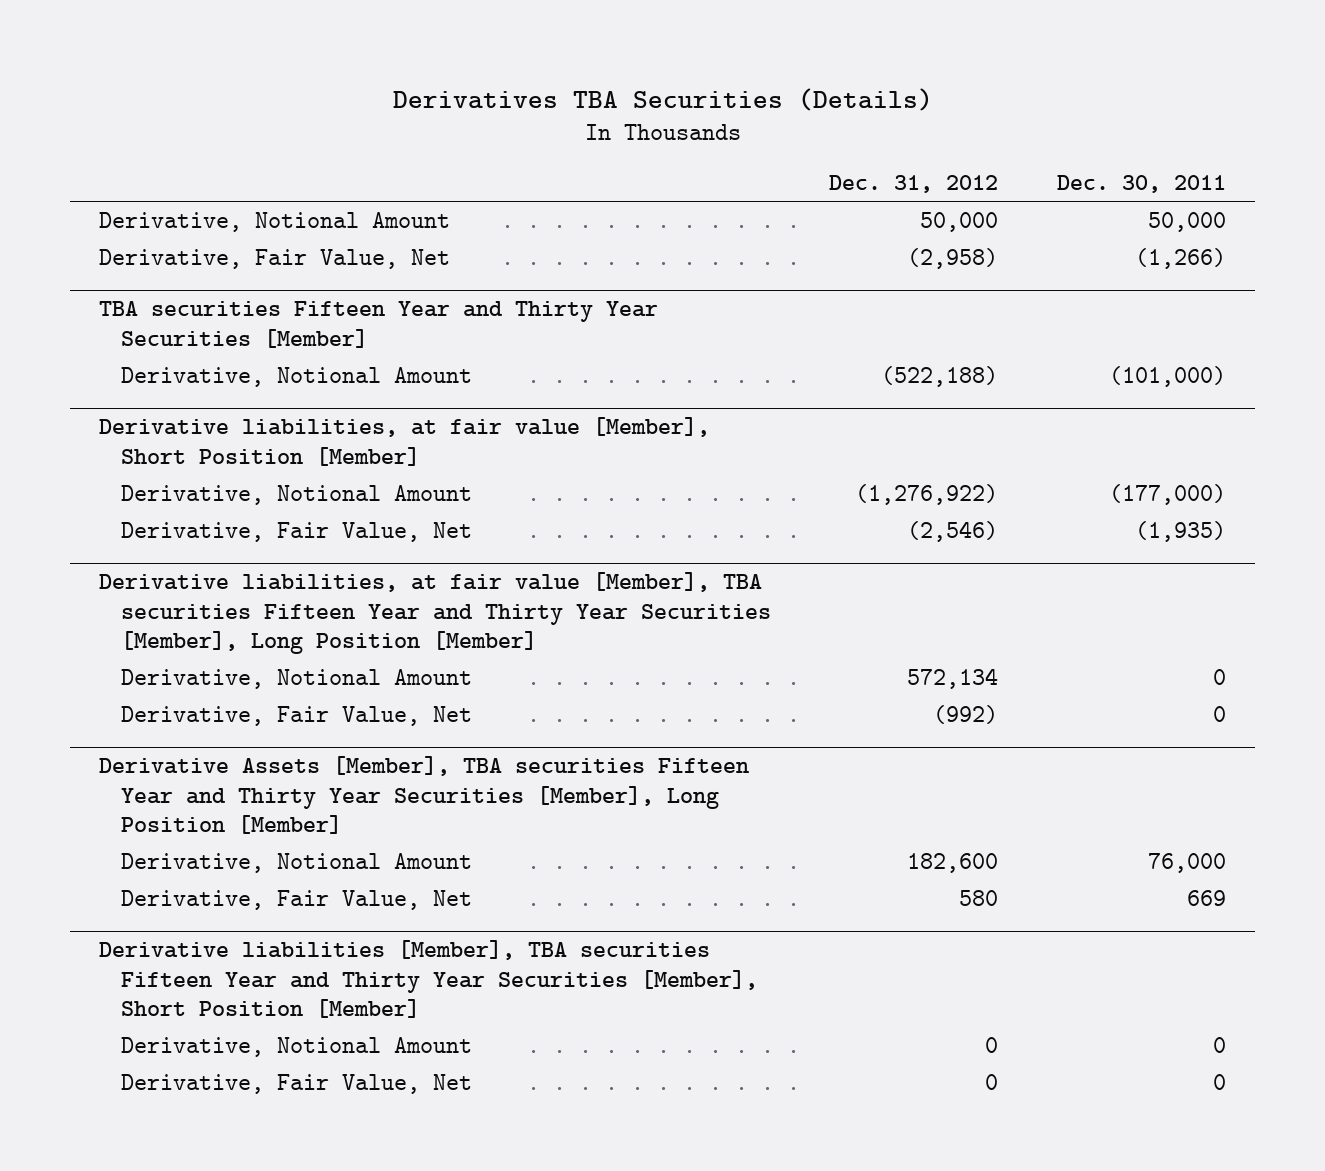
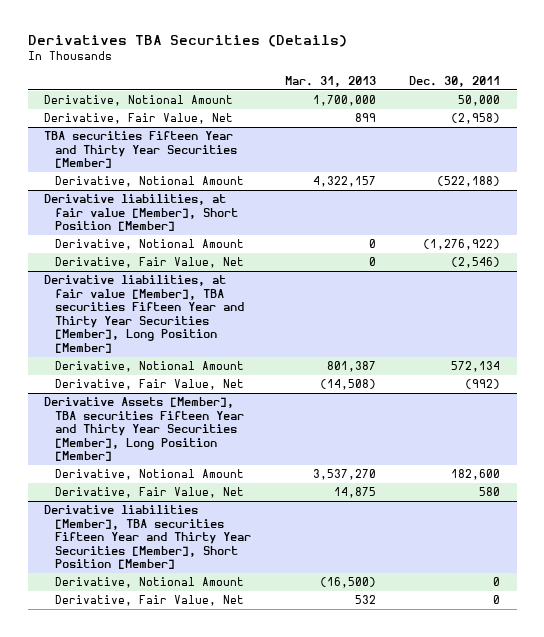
- | Dec. 31, 2012 | Dec. 30, 2011
+ | Mar. 31, 2013 | Dec. 30, 2011
- Derivative, Fair Value, Net | (2,958) | (1,266)
+ Derivative, Fair Value, Net | 899 | (2,958)
@ TBA securities Fifteen Year and Thirty Year Securities [Member]
- Derivative, Notional Amount | (522,188) | (101,000)
+ Derivative, Notional Amount | 4,322,157 | (522,188)
@ Derivative liabilities, at fair value [Member], Short Position [Member]
- Derivative, Notional Amount | (1,276,922) | (177,000)
- Derivative, Fair Value, Net | (2,546) | (1,935)
+ Derivative, Notional Amount | 0 | (1,276,922)
+ Derivative, Fair Value, Net | 0 | (2,546)
@ Derivative liabilities, at fair value [Member], TBA securities Fifteen Year and Thirty Year Securities [Member], Long Position [Member]
- Derivative, Notional Amount | 572,134 | 0
- Derivative, Fair Value, Net | (992) | 0
+ Derivative, Notional Amount | 801,387 | 572,134
+ Derivative, Fair Value, Net | (14,508) | (992)
@ Derivative Assets [Member], TBA securities Fifteen Year and Thirty Year Securities [Member], Long Position [Member]
- Derivative, Notional Amount | 182,600 | 76,000
- Derivative, Fair Value, Net | 580 | 669
+ Derivative, Notional Amount | 3,537,270 | 182,600
+ Derivative, Fair Value, Net | 14,875 | 580

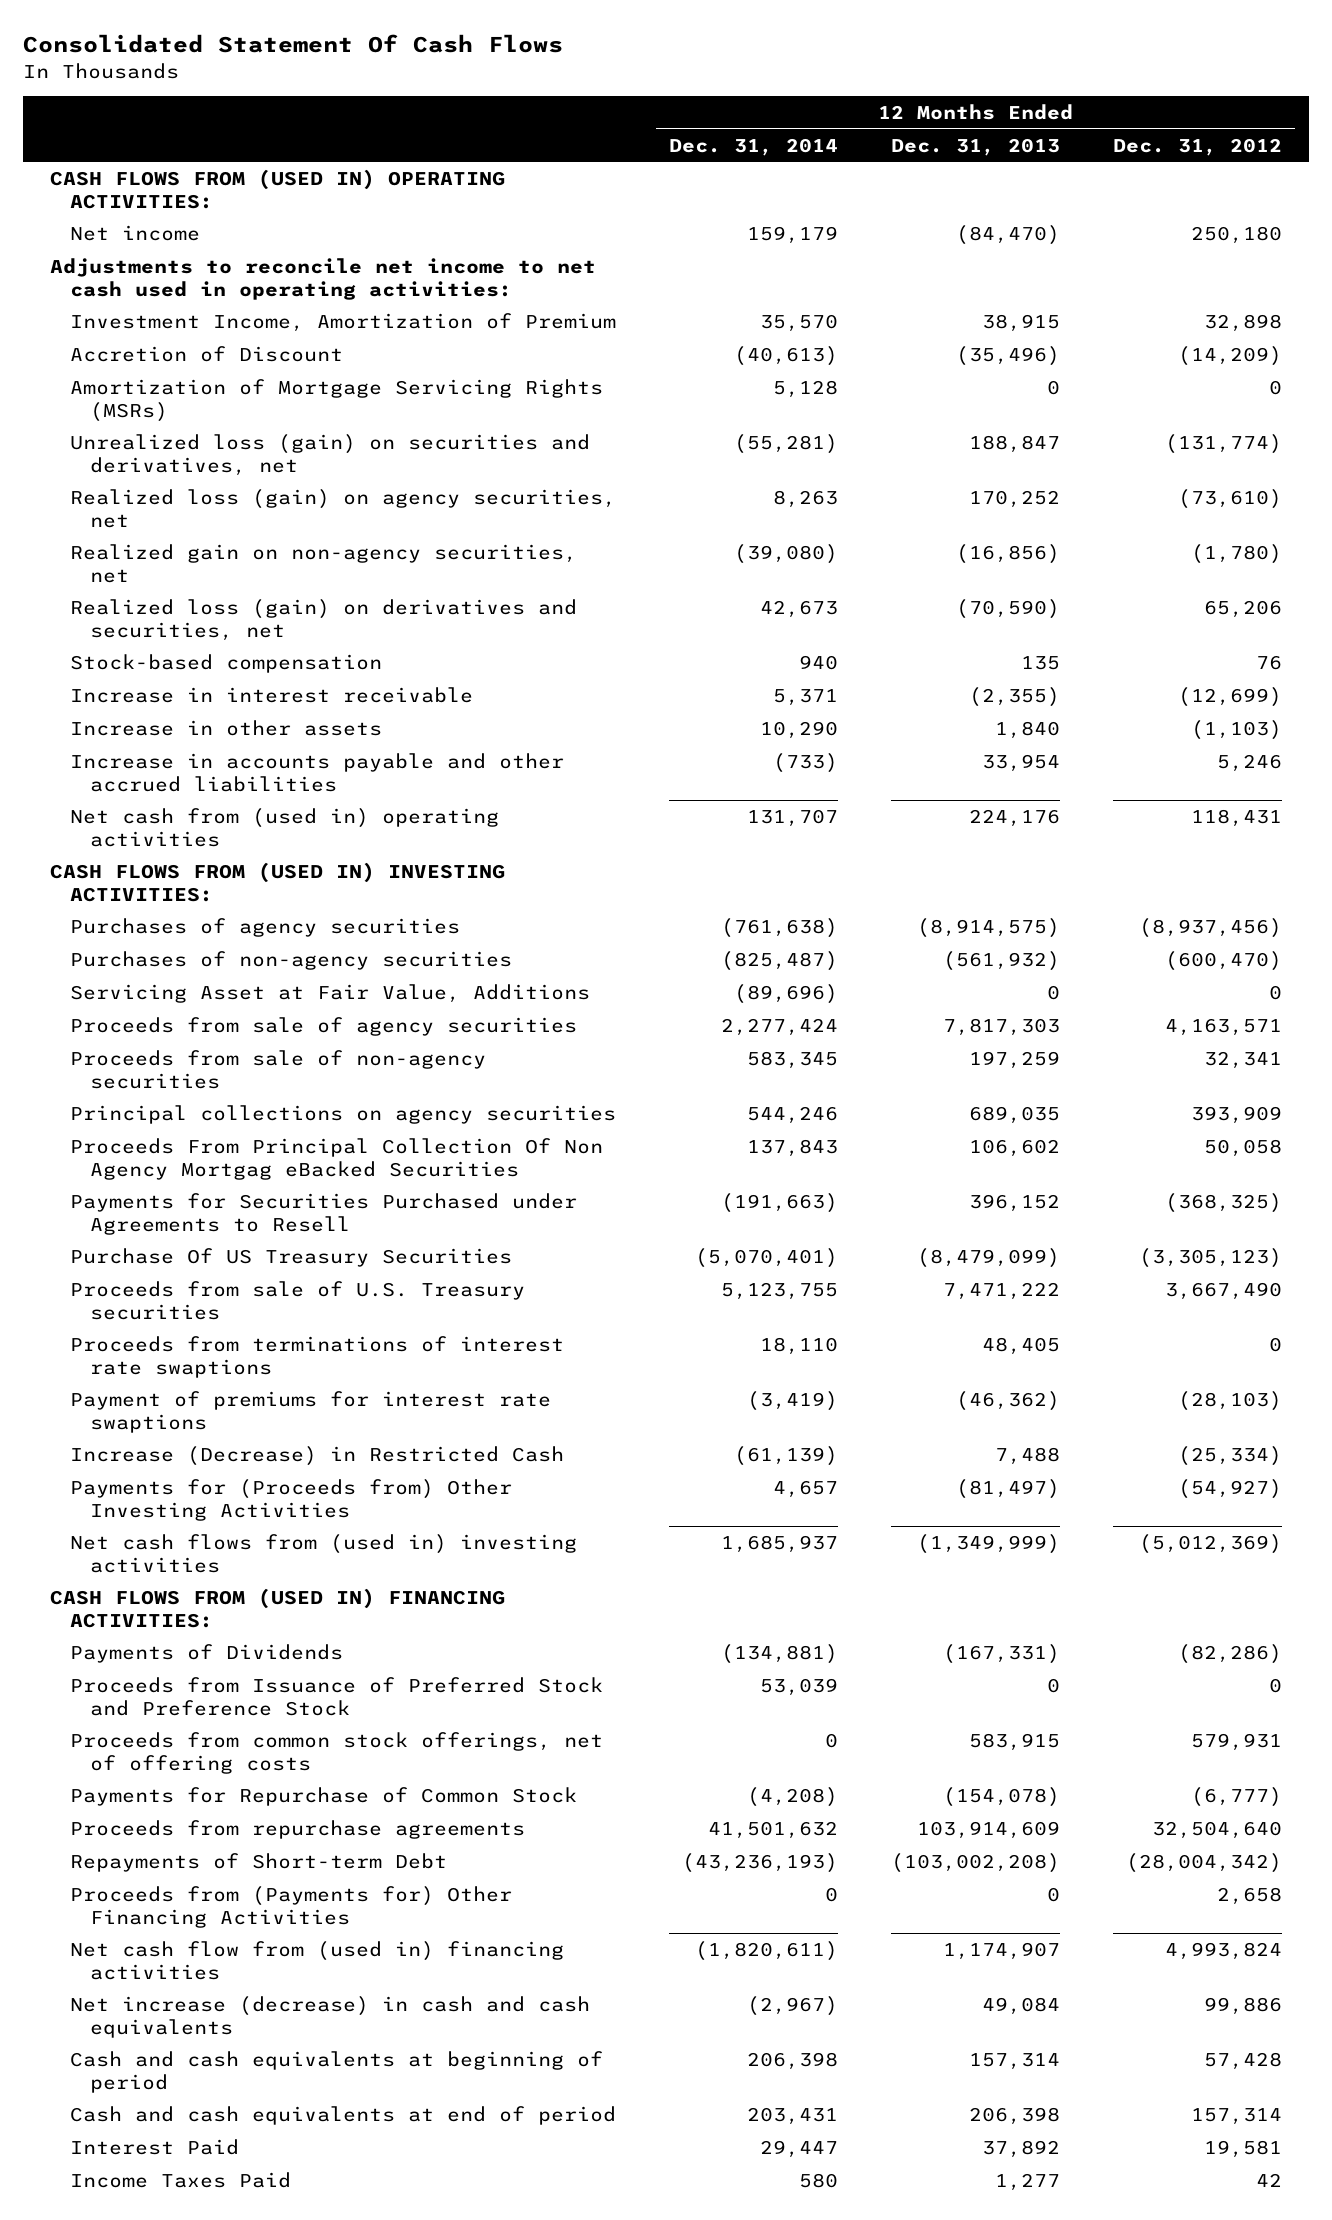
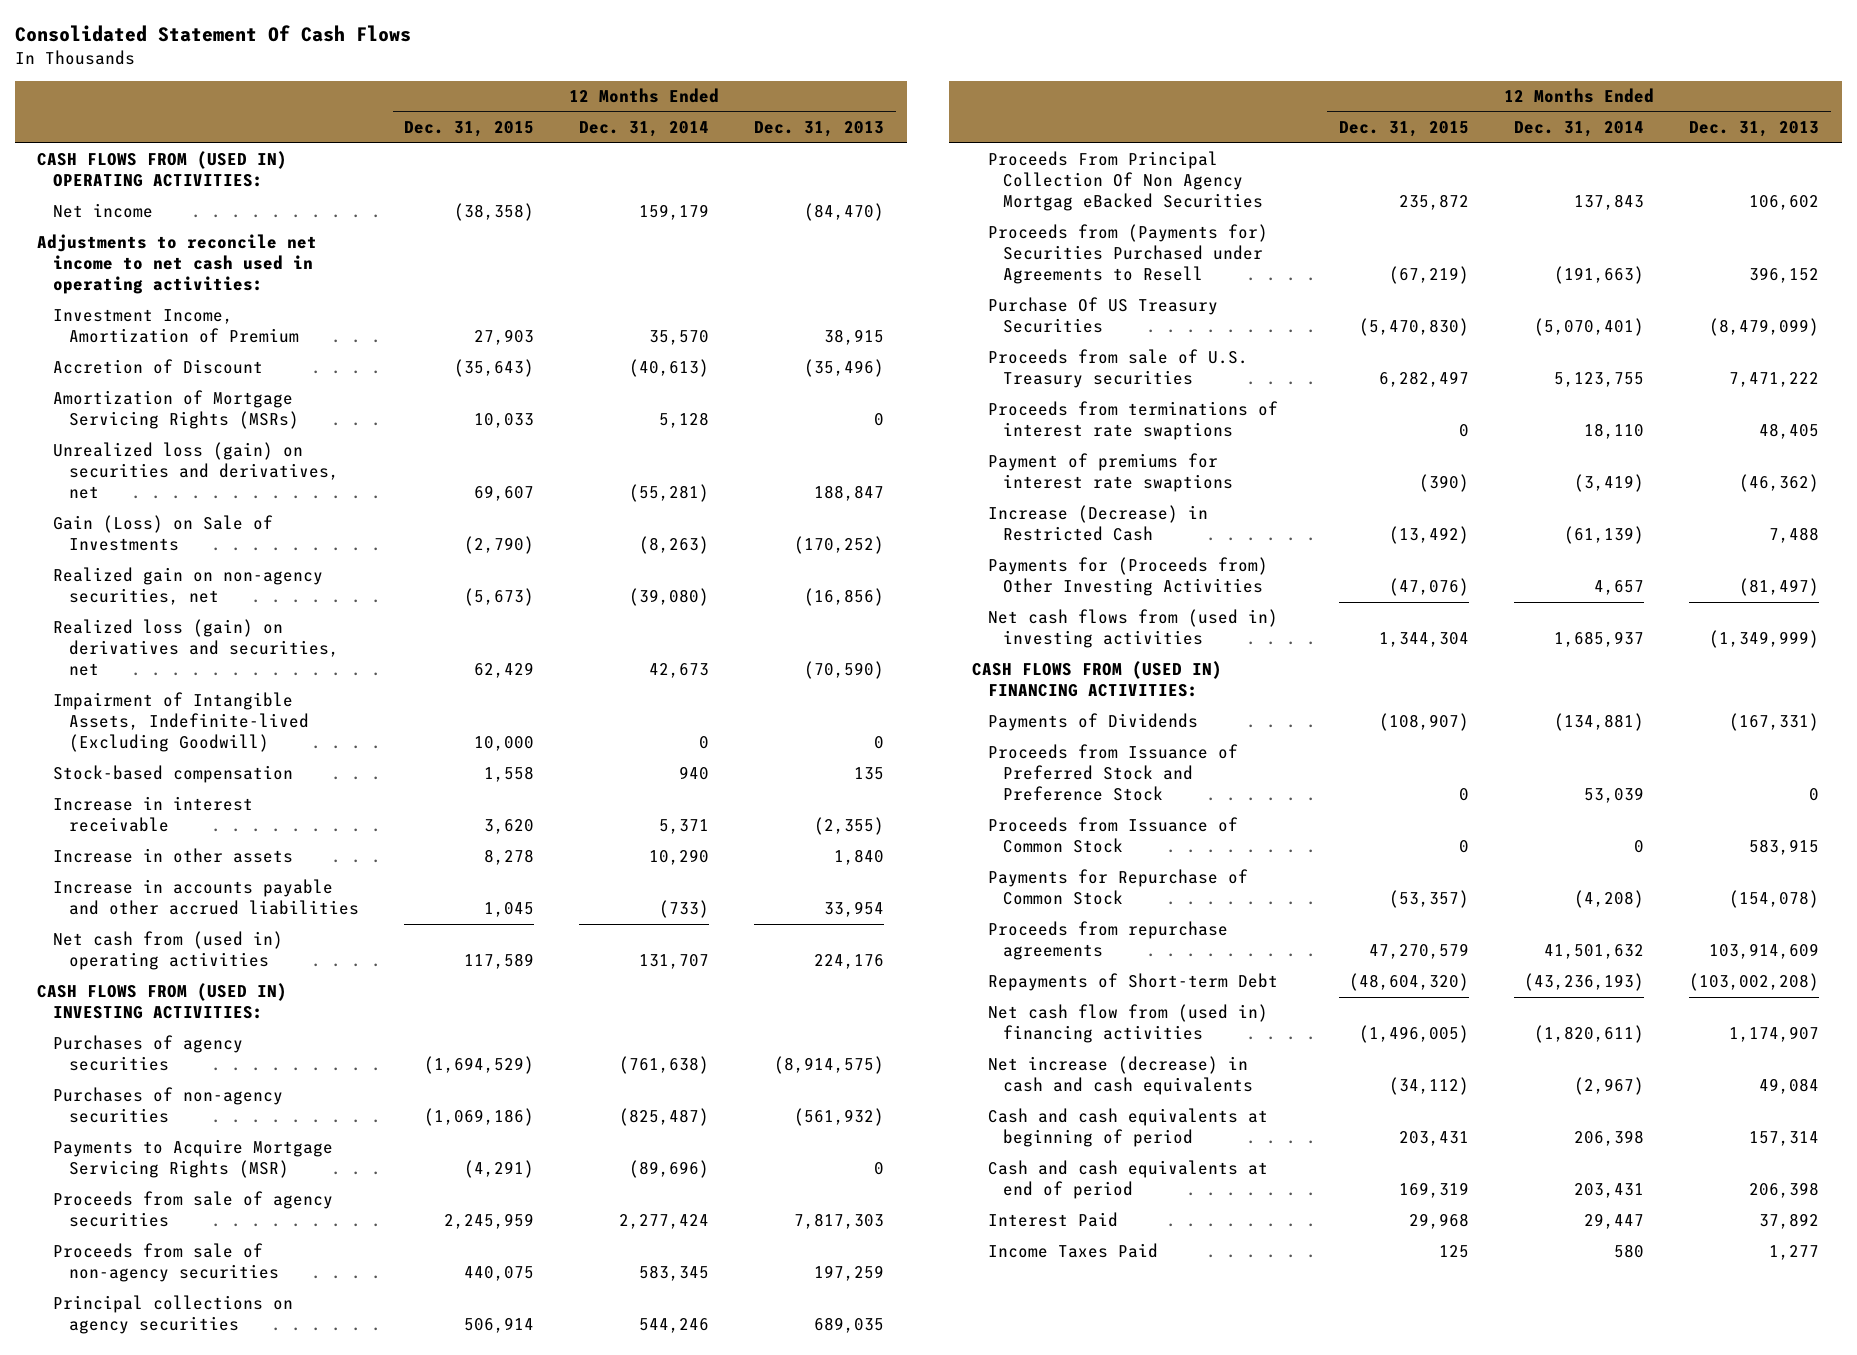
- | 12 Months Ended Dec. 31, 2014 | 12 Months Ended Dec. 31, 2013 | 12 Months Ended Dec. 31, 2012
+ | 12 Months Ended Dec. 31, 2015 | 12 Months Ended Dec. 31, 2014 | 12 Months Ended Dec. 31, 2013
- Realized loss (gain) on agency securities, net | 8,263 | 170,252 | (73,610)
+ Gain (Loss) on Sale of Investments | (2,790) | (8,263) | (170,252)
+ Impairment of Intangible Assets, Indefinite-lived (Excluding Goodwill) | 10,000 | 0 | 0
- Servicing Asset at Fair Value, Additions | (89,696) | 0 | 0
+ Payments to Acquire Mortgage Servicing Rights (MSR) | (4,291) | (89,696) | 0
- Payments for Securities Purchased under Agreements to Resell | (191,663) | 396,152 | (368,325)
+ Proceeds from (Payments for) Securities Purchased under Agreements to Resell | (67,219) | (191,663) | 396,152
- Proceeds from common stock offerings, net of offering costs | 0 | 583,915 | 579,931
+ Proceeds from Issuance of Common Stock | 0 | 0 | 583,915
- Proceeds from (Payments for) Other Financing Activities | 0 | 0 | 2,658

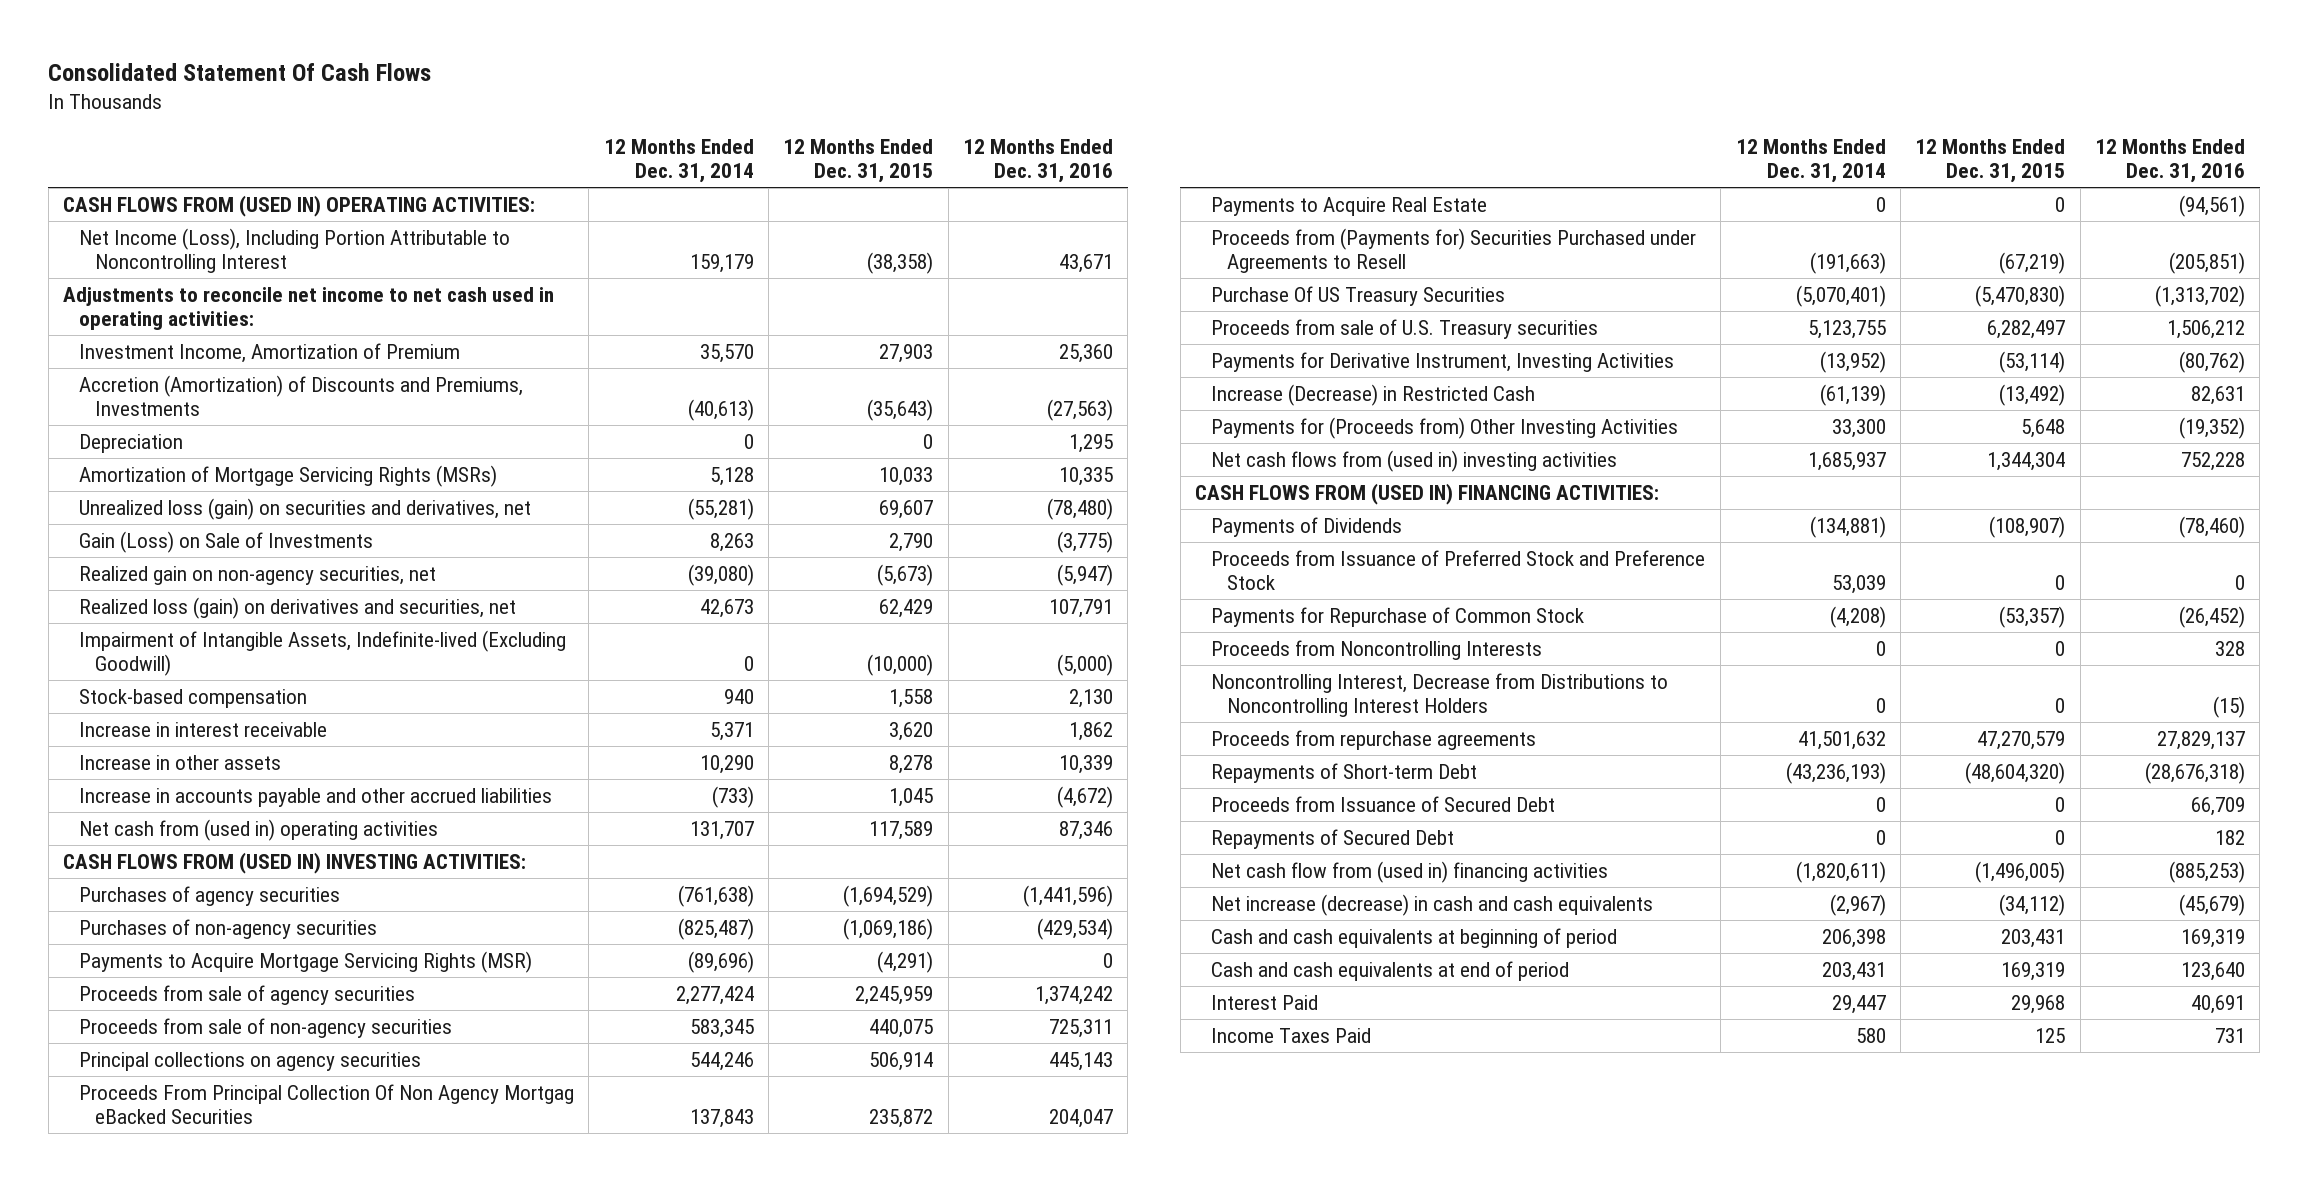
- | 12 Months Ended Dec. 31, 2015 | 12 Months Ended Dec. 31, 2014 | 12 Months Ended Dec. 31, 2013
+ | 12 Months Ended Dec. 31, 2014 | 12 Months Ended Dec. 31, 2015 | 12 Months Ended Dec. 31, 2016
- Net income | (38,358) | 159,179 | (84,470)
+ Net Income (Loss), Including Portion Attributable to Noncontrolling Interest | 159,179 | (38,358) | 43,671
- Accretion of Discount | (35,643) | (40,613) | (35,496)
+ Accretion (Amortization) of Discounts and Premiums, Investments | (40,613) | (35,643) | (27,563)
+ Depreciation | 0 | 0 | 1,295
- Gain (Loss) on Sale of Investments | (2,790) | (8,263) | (170,252)
+ Gain (Loss) on Sale of Investments | 8,263 | 2,790 | (3,775)
- Impairment of Intangible Assets, Indefinite-lived (Excluding Goodwill) | 10,000 | 0 | 0
+ Impairment of Intangible Assets, Indefinite-lived (Excluding Goodwill) | 0 | (10,000) | (5,000)
+ Payments to Acquire Real Estate | 0 | 0 | (94,561)
- Proceeds from terminations of interest rate swaptions | 0 | 18,110 | 48,405
- Payment of premiums for interest rate swaptions | (390) | (3,419) | (46,362)
+ Payments for Derivative Instrument, Investing Activities | (13,952) | (53,114) | (80,762)
- Payments for (Proceeds from) Other Investing Activities | (47,076) | 4,657 | (81,497)
+ Payments for (Proceeds from) Other Investing Activities | 33,300 | 5,648 | (19,352)
- Proceeds from Issuance of Common Stock | 0 | 0 | 583,915
+ Proceeds from Noncontrolling Interests | 0 | 0 | 328
+ Noncontrolling Interest, Decrease from Distributions to Noncontrolling Interest Holders | 0 | 0 | (15)
+ Proceeds from Issuance of Secured Debt | 0 | 0 | 66,709
+ Repayments of Secured Debt | 0 | 0 | 182

